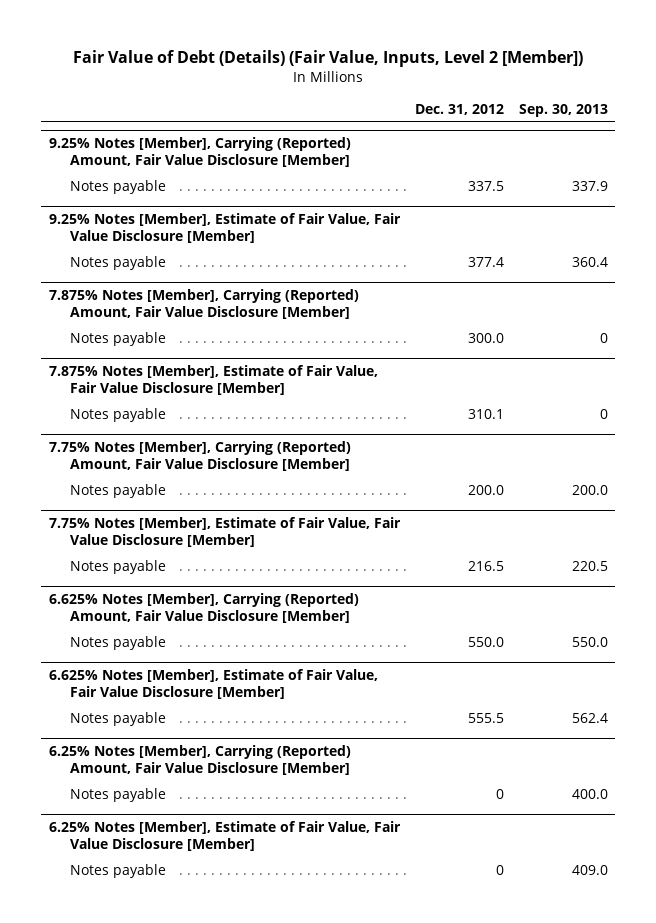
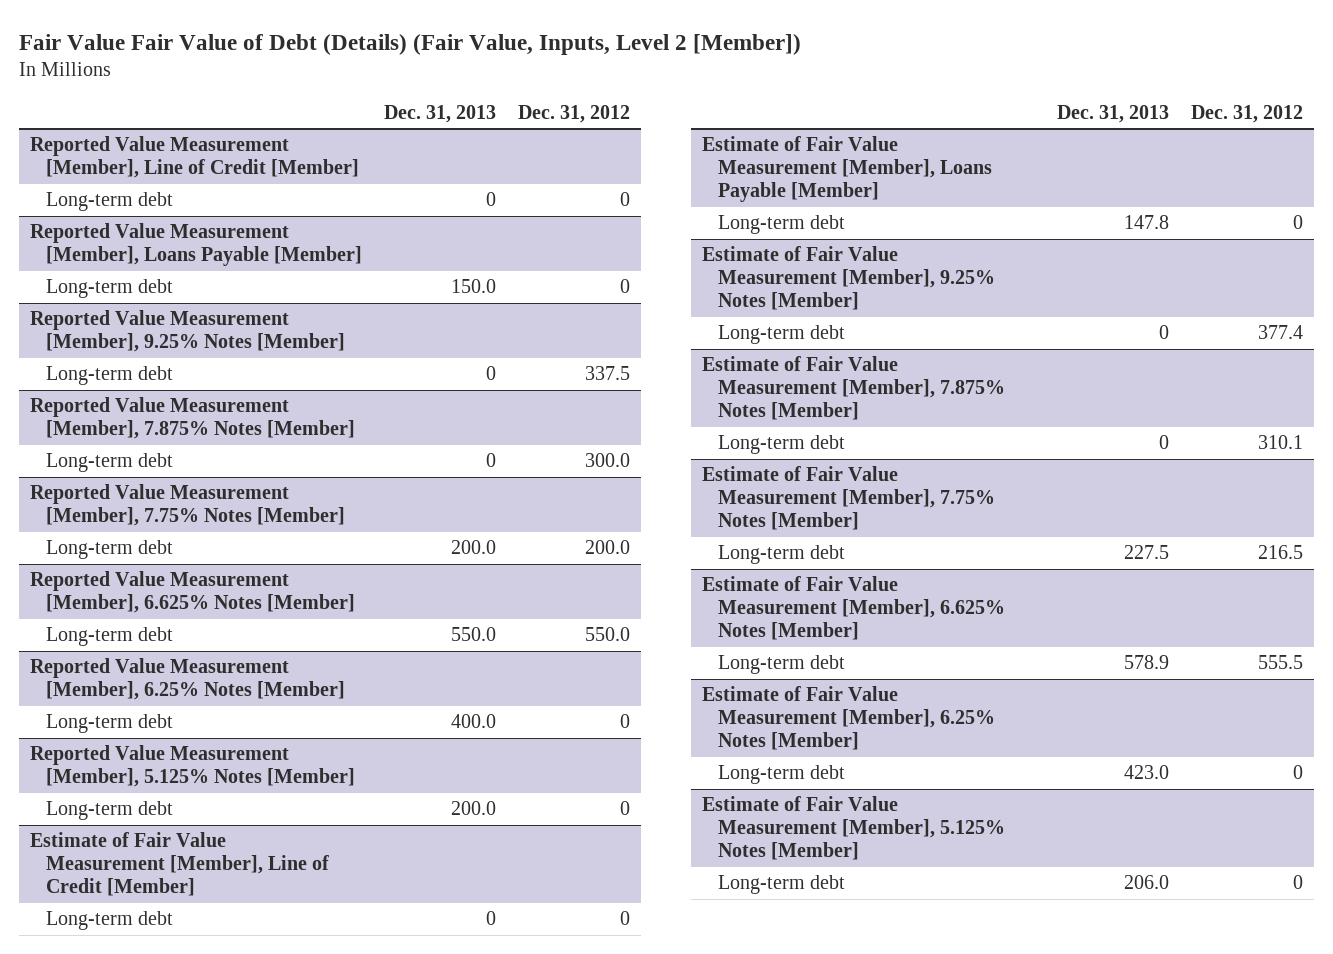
- Fair Value of Debt (Details) (Fair Value, Inputs, Level 2 [Member])
+ Fair Value Fair Value of Debt (Details) (Fair Value, Inputs, Level 2 [Member])
- | Dec. 31, 2012 | Sep. 30, 2013
+ | Dec. 31, 2013 | Dec. 31, 2012
- 9.25% Notes [Member], Carrying (Reported) Amount, Fair Value Disclosure [Member]
- Notes payable | 337.5 | 337.9
- 9.25% Notes [Member], Estimate of Fair Value, Fair Value Disclosure [Member]
- Notes payable | 377.4 | 360.4
- 7.875% Notes [Member], Carrying (Reported) Amount, Fair Value Disclosure [Member]
- Notes payable | 300.0 | 0
- 7.875% Notes [Member], Estimate of Fair Value, Fair Value Disclosure [Member]
- Notes payable | 310.1 | 0
- 7.75% Notes [Member], Carrying (Reported) Amount, Fair Value Disclosure [Member]
- Notes payable | 200.0 | 200.0
- 7.75% Notes [Member], Estimate of Fair Value, Fair Value Disclosure [Member]
- Notes payable | 216.5 | 220.5
- 6.625% Notes [Member], Carrying (Reported) Amount, Fair Value Disclosure [Member]
- Notes payable | 550.0 | 550.0
- 6.625% Notes [Member], Estimate of Fair Value, Fair Value Disclosure [Member]
- Notes payable | 555.5 | 562.4
- 6.25% Notes [Member], Carrying (Reported) Amount, Fair Value Disclosure [Member]
- Notes payable | 0 | 400.0
- 6.25% Notes [Member], Estimate of Fair Value, Fair Value Disclosure [Member]
- Notes payable | 0 | 409.0
+ Reported Value Measurement [Member], Line of Credit [Member]
+ Long-term debt | 0 | 0
+ Reported Value Measurement [Member], Loans Payable [Member]
+ Long-term debt | 150.0 | 0
+ Reported Value Measurement [Member], 9.25% Notes [Member]
+ Long-term debt | 0 | 337.5
+ Reported Value Measurement [Member], 7.875% Notes [Member]
+ Long-term debt | 0 | 300.0
+ Reported Value Measurement [Member], 7.75% Notes [Member]
+ Long-term debt | 200.0 | 200.0
+ Reported Value Measurement [Member], 6.625% Notes [Member]
+ Long-term debt | 550.0 | 550.0
+ Reported Value Measurement [Member], 6.25% Notes [Member]
+ Long-term debt | 400.0 | 0
+ Reported Value Measurement [Member], 5.125% Notes [Member]
+ Long-term debt | 200.0 | 0
+ Estimate of Fair Value Measurement [Member], Line of Credit [Member]
+ Long-term debt | 0 | 0
+ Estimate of Fair Value Measurement [Member], Loans Payable [Member]
+ Long-term debt | 147.8 | 0
+ Estimate of Fair Value Measurement [Member], 9.25% Notes [Member]
+ Long-term debt | 0 | 377.4
+ Estimate of Fair Value Measurement [Member], 7.875% Notes [Member]
+ Long-term debt | 0 | 310.1
+ Estimate of Fair Value Measurement [Member], 7.75% Notes [Member]
+ Long-term debt | 227.5 | 216.5
+ Estimate of Fair Value Measurement [Member], 6.625% Notes [Member]
+ Long-term debt | 578.9 | 555.5
+ Estimate of Fair Value Measurement [Member], 6.25% Notes [Member]
+ Long-term debt | 423.0 | 0
+ Estimate of Fair Value Measurement [Member], 5.125% Notes [Member]
+ Long-term debt | 206.0 | 0

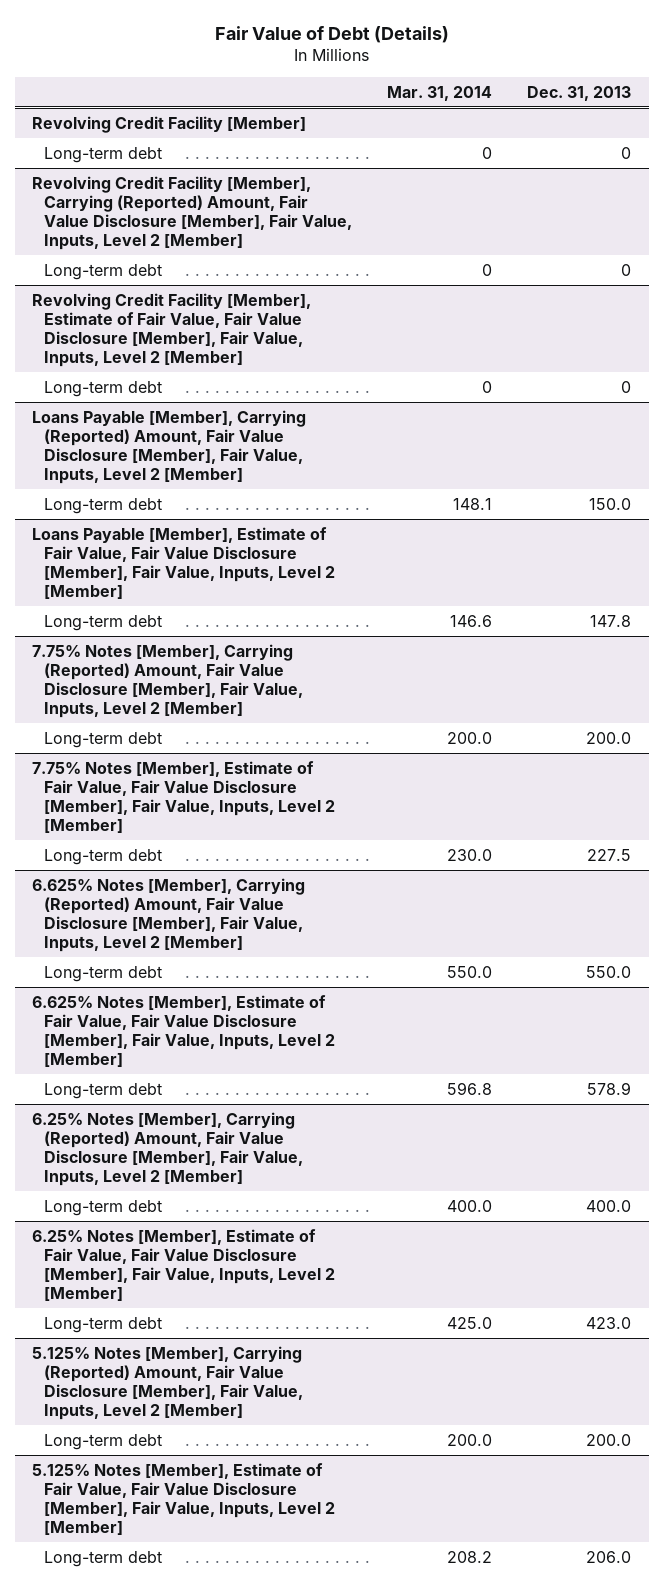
- Fair Value Fair Value of Debt (Details) (Fair Value, Inputs, Level 2 [Member])
+ Fair Value of Debt (Details)
- | Dec. 31, 2013 | Dec. 31, 2012
+ | Mar. 31, 2014 | Dec. 31, 2013
- Reported Value Measurement [Member], Line of Credit [Member]
- Long-term debt | 0 | 0
- Reported Value Measurement [Member], Loans Payable [Member]
- Long-term debt | 150.0 | 0
- Reported Value Measurement [Member], 9.25% Notes [Member]
+ Revolving Credit Facility [Member]
- Reported Value Measurement [Member], 7.875% Notes [Member]
+ Revolving Credit Facility [Member], Carrying (Reported) Amount, Fair Value Disclosure [Member], Fair Value, Inputs, Level 2 [Member]
- Reported Value Measurement [Member], 7.75% Notes [Member]
- Long-term debt | 200.0 | 200.0
- Reported Value Measurement [Member], 6.625% Notes [Member]
- Long-term debt | 550.0 | 550.0
- Reported Value Measurement [Member], 6.25% Notes [Member]
- Long-term debt | 400.0 | 0
- Reported Value Measurement [Member], 5.125% Notes [Member]
- Long-term debt | 200.0 | 0
- Estimate of Fair Value Measurement [Member], Line of Credit [Member]
+ Revolving Credit Facility [Member], Estimate of Fair Value, Fair Value Disclosure [Member], Fair Value, Inputs, Level 2 [Member]
- Estimate of Fair Value Measurement [Member], Loans Payable [Member]
+ Loans Payable [Member], Carrying (Reported) Amount, Fair Value Disclosure [Member], Fair Value, Inputs, Level 2 [Member]
+ Long-term debt | 148.1 | 150.0
+ Loans Payable [Member], Estimate of Fair Value, Fair Value Disclosure [Member], Fair Value, Inputs, Level 2 [Member]
- Estimate of Fair Value Measurement [Member], 9.25% Notes [Member]
- Long-term debt | 0 | 377.4
- Estimate of Fair Value Measurement [Member], 7.875% Notes [Member]
- Long-term debt | 0 | 310.1
- Estimate of Fair Value Measurement [Member], 7.75% Notes [Member]
+ 7.75% Notes [Member], Carrying (Reported) Amount, Fair Value Disclosure [Member], Fair Value, Inputs, Level 2 [Member]
+ Long-term debt | 200.0 | 200.0
+ 7.75% Notes [Member], Estimate of Fair Value, Fair Value Disclosure [Member], Fair Value, Inputs, Level 2 [Member]
- Estimate of Fair Value Measurement [Member], 6.625% Notes [Member]
+ 6.625% Notes [Member], Carrying (Reported) Amount, Fair Value Disclosure [Member], Fair Value, Inputs, Level 2 [Member]
+ Long-term debt | 550.0 | 550.0
+ 6.625% Notes [Member], Estimate of Fair Value, Fair Value Disclosure [Member], Fair Value, Inputs, Level 2 [Member]
- Estimate of Fair Value Measurement [Member], 6.25% Notes [Member]
+ 6.25% Notes [Member], Carrying (Reported) Amount, Fair Value Disclosure [Member], Fair Value, Inputs, Level 2 [Member]
+ Long-term debt | 400.0 | 400.0
+ 6.25% Notes [Member], Estimate of Fair Value, Fair Value Disclosure [Member], Fair Value, Inputs, Level 2 [Member]
- Estimate of Fair Value Measurement [Member], 5.125% Notes [Member]
+ 5.125% Notes [Member], Carrying (Reported) Amount, Fair Value Disclosure [Member], Fair Value, Inputs, Level 2 [Member]
+ Long-term debt | 200.0 | 200.0
+ 5.125% Notes [Member], Estimate of Fair Value, Fair Value Disclosure [Member], Fair Value, Inputs, Level 2 [Member]

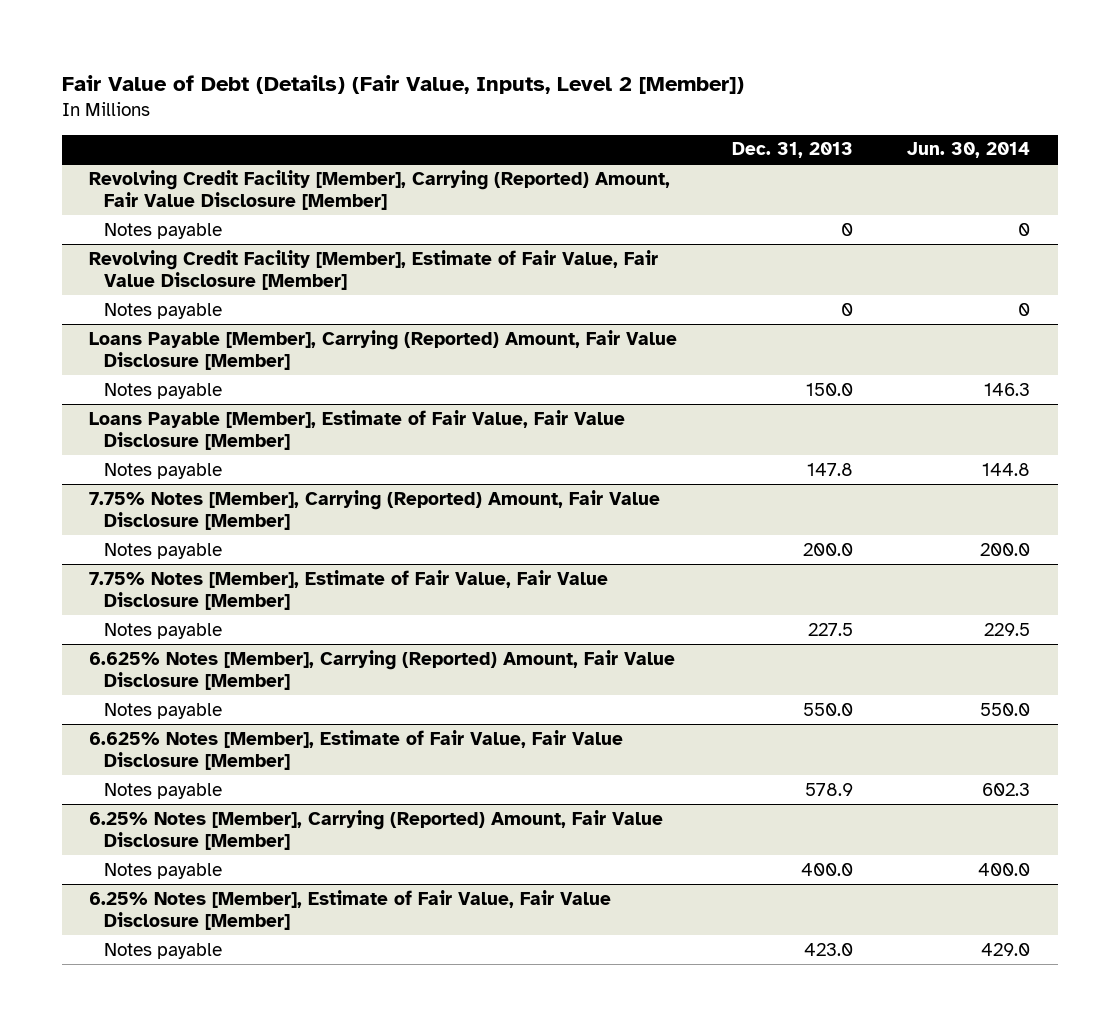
- Fair Value of Debt (Details)
+ Fair Value of Debt (Details) (Fair Value, Inputs, Level 2 [Member])
- | Mar. 31, 2014 | Dec. 31, 2013
+ | Dec. 31, 2013 | Jun. 30, 2014
- Revolving Credit Facility [Member]
- Long-term debt | 0 | 0
- Revolving Credit Facility [Member], Carrying (Reported) Amount, Fair Value Disclosure [Member], Fair Value, Inputs, Level 2 [Member]
- Long-term debt | 0 | 0
- Revolving Credit Facility [Member], Estimate of Fair Value, Fair Value Disclosure [Member], Fair Value, Inputs, Level 2 [Member]
- Long-term debt | 0 | 0
- Loans Payable [Member], Carrying (Reported) Amount, Fair Value Disclosure [Member], Fair Value, Inputs, Level 2 [Member]
- Long-term debt | 148.1 | 150.0
- Loans Payable [Member], Estimate of Fair Value, Fair Value Disclosure [Member], Fair Value, Inputs, Level 2 [Member]
- Long-term debt | 146.6 | 147.8
- 7.75% Notes [Member], Carrying (Reported) Amount, Fair Value Disclosure [Member], Fair Value, Inputs, Level 2 [Member]
- Long-term debt | 200.0 | 200.0
- 7.75% Notes [Member], Estimate of Fair Value, Fair Value Disclosure [Member], Fair Value, Inputs, Level 2 [Member]
- Long-term debt | 230.0 | 227.5
- 6.625% Notes [Member], Carrying (Reported) Amount, Fair Value Disclosure [Member], Fair Value, Inputs, Level 2 [Member]
- Long-term debt | 550.0 | 550.0
- 6.625% Notes [Member], Estimate of Fair Value, Fair Value Disclosure [Member], Fair Value, Inputs, Level 2 [Member]
- Long-term debt | 596.8 | 578.9
- 6.25% Notes [Member], Carrying (Reported) Amount, Fair Value Disclosure [Member], Fair Value, Inputs, Level 2 [Member]
- Long-term debt | 400.0 | 400.0
- 6.25% Notes [Member], Estimate of Fair Value, Fair Value Disclosure [Member], Fair Value, Inputs, Level 2 [Member]
- Long-term debt | 425.0 | 423.0
- 5.125% Notes [Member], Carrying (Reported) Amount, Fair Value Disclosure [Member], Fair Value, Inputs, Level 2 [Member]
- Long-term debt | 200.0 | 200.0
- 5.125% Notes [Member], Estimate of Fair Value, Fair Value Disclosure [Member], Fair Value, Inputs, Level 2 [Member]
- Long-term debt | 208.2 | 206.0
+ Revolving Credit Facility [Member], Carrying (Reported) Amount, Fair Value Disclosure [Member]
+ Notes payable | 0 | 0
+ Revolving Credit Facility [Member], Estimate of Fair Value, Fair Value Disclosure [Member]
+ Notes payable | 0 | 0
+ Loans Payable [Member], Carrying (Reported) Amount, Fair Value Disclosure [Member]
+ Notes payable | 150.0 | 146.3
+ Loans Payable [Member], Estimate of Fair Value, Fair Value Disclosure [Member]
+ Notes payable | 147.8 | 144.8
+ 7.75% Notes [Member], Carrying (Reported) Amount, Fair Value Disclosure [Member]
+ Notes payable | 200.0 | 200.0
+ 7.75% Notes [Member], Estimate of Fair Value, Fair Value Disclosure [Member]
+ Notes payable | 227.5 | 229.5
+ 6.625% Notes [Member], Carrying (Reported) Amount, Fair Value Disclosure [Member]
+ Notes payable | 550.0 | 550.0
+ 6.625% Notes [Member], Estimate of Fair Value, Fair Value Disclosure [Member]
+ Notes payable | 578.9 | 602.3
+ 6.25% Notes [Member], Carrying (Reported) Amount, Fair Value Disclosure [Member]
+ Notes payable | 400.0 | 400.0
+ 6.25% Notes [Member], Estimate of Fair Value, Fair Value Disclosure [Member]
+ Notes payable | 423.0 | 429.0

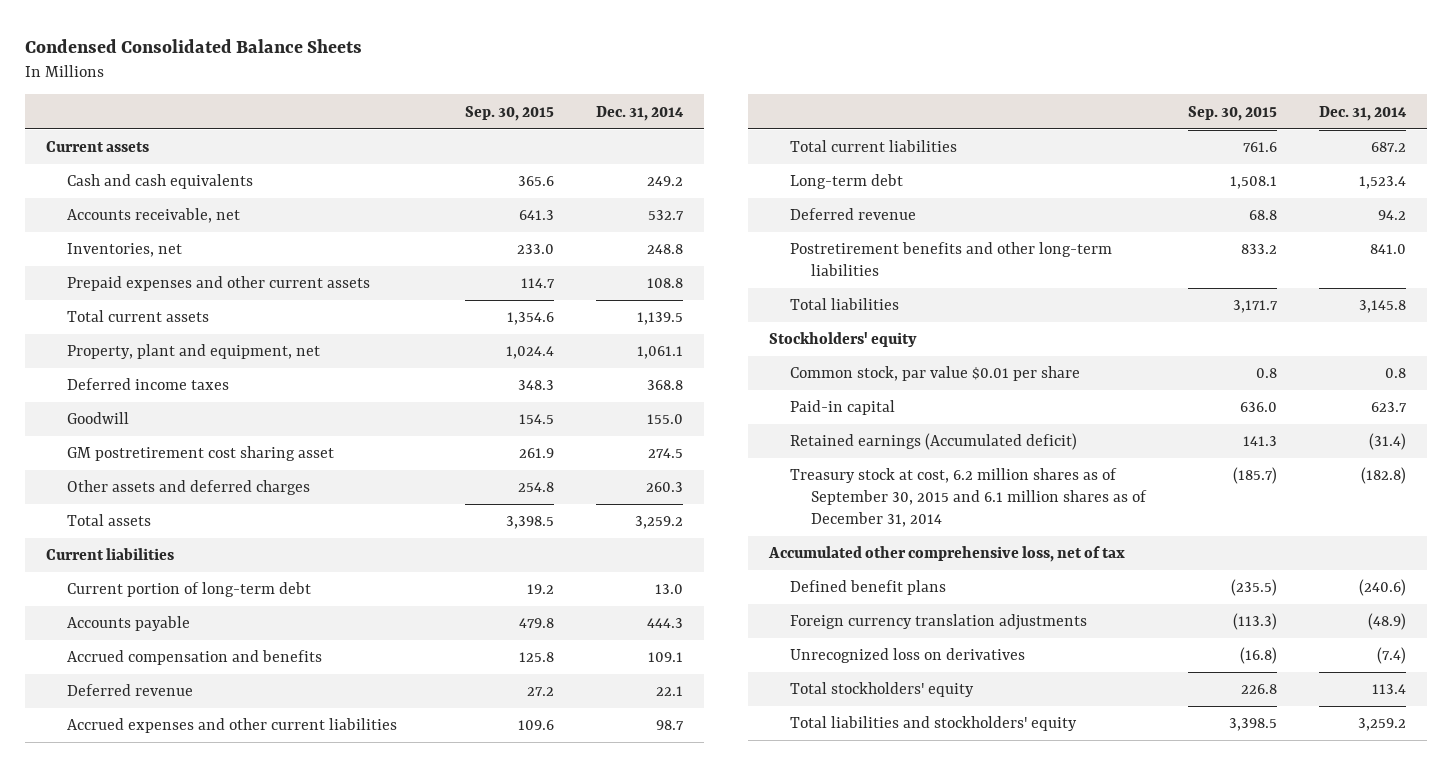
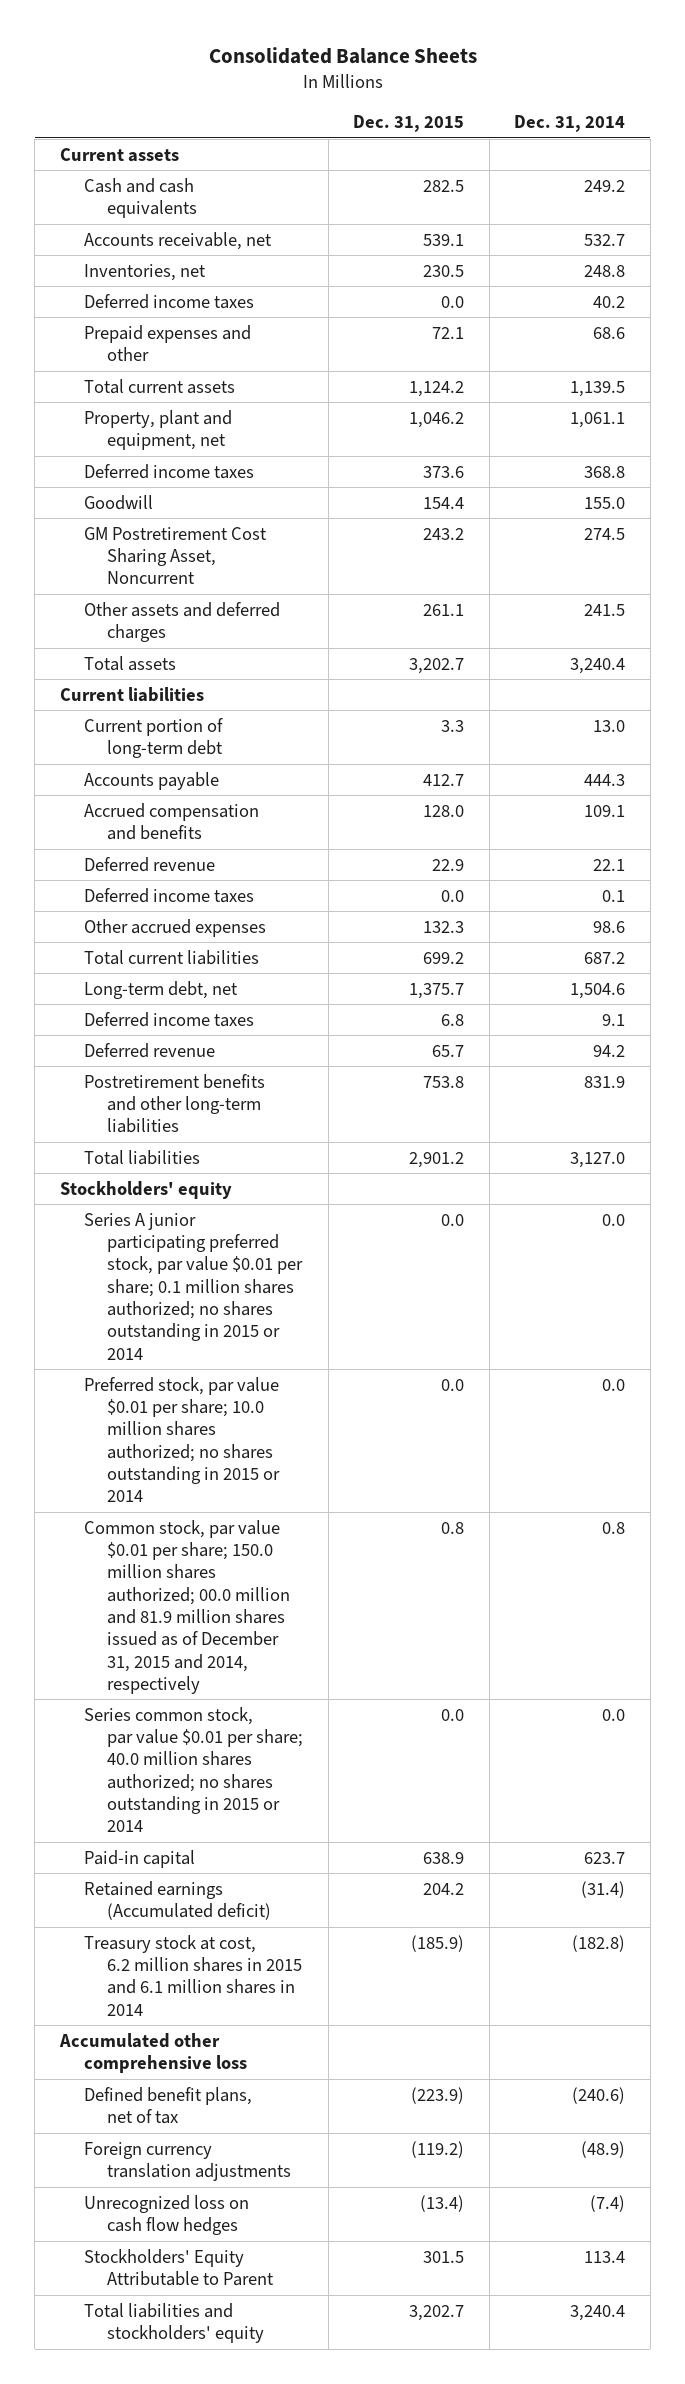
- Condensed Consolidated Balance Sheets
+ Consolidated Balance Sheets
- | Sep. 30, 2015 | Dec. 31, 2014
+ | Dec. 31, 2015 | Dec. 31, 2014
- Prepaid expenses and other current assets | 114.7 | 108.8
+ Deferred income taxes | 0.0 | 40.2
+ Prepaid expenses and other | 72.1 | 68.6
- GM postretirement cost sharing asset | 261.9 | 274.5
- Other assets and deferred charges | 254.8 | 260.3
- Total assets | 3,398.5 | 3,259.2
+ GM Postretirement Cost Sharing Asset, Noncurrent | 243.2 | 274.5
+ Other assets and deferred charges | 261.1 | 241.5
+ Total assets | 3,202.7 | 3,240.4
- Accrued expenses and other current liabilities | 109.6 | 98.7
+ Deferred income taxes | 0.0 | 0.1
+ Other accrued expenses | 132.3 | 98.6
- Long-term debt | 1,508.1 | 1,523.4
+ Long-term debt, net | 1,375.7 | 1,504.6
+ Deferred income taxes | 6.8 | 9.1
- Postretirement benefits and other long-term liabilities | 833.2 | 841.0
- Total liabilities | 3,171.7 | 3,145.8
+ Postretirement benefits and other long-term liabilities | 753.8 | 831.9
+ Total liabilities | 2,901.2 | 3,127.0
- Common stock, par value $0.01 per share | 0.8 | 0.8
+ Series A junior participating preferred stock, par value $0.01 per share; 0.1 million shares authorized; no shares outstanding in 2015 or 2014 | 0.0 | 0.0
+ Preferred stock, par value $0.01 per share; 10.0 million shares authorized; no shares outstanding in 2015 or 2014 | 0.0 | 0.0
+ Common stock, par value $0.01 per share; 150.0 million shares authorized; 00.0 million and 81.9 million shares issued as of December 31, 2015 and 2014, respectively | 0.8 | 0.8
+ Series common stock, par value $0.01 per share; 40.0 million shares authorized; no shares outstanding in 2015 or 2014 | 0.0 | 0.0
- Treasury stock at cost, 6.2 million shares as of September 30, 2015 and 6.1 million shares as of December 31, 2014 | (185.7) | (182.8)
- Accumulated other comprehensive loss, net of tax
- Defined benefit plans | (235.5) | (240.6)
+ Treasury stock at cost, 6.2 million shares in 2015 and 6.1 million shares in 2014 | (185.9) | (182.8)
+ Accumulated other comprehensive loss
+ Defined benefit plans, net of tax | (223.9) | (240.6)
- Unrecognized loss on derivatives | (16.8) | (7.4)
- Total stockholders' equity | 226.8 | 113.4
- Total liabilities and stockholders' equity | 3,398.5 | 3,259.2
+ Unrecognized loss on cash flow hedges | (13.4) | (7.4)
+ Stockholders' Equity Attributable to Parent | 301.5 | 113.4
+ Total liabilities and stockholders' equity | 3,202.7 | 3,240.4

